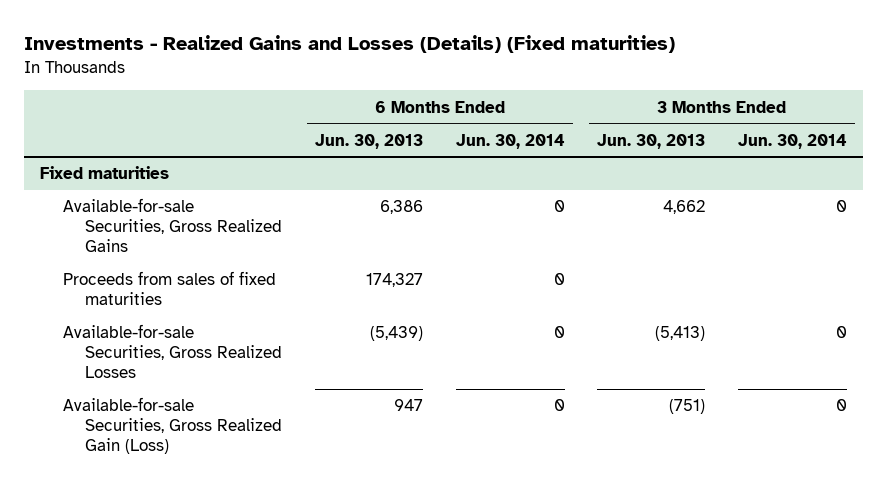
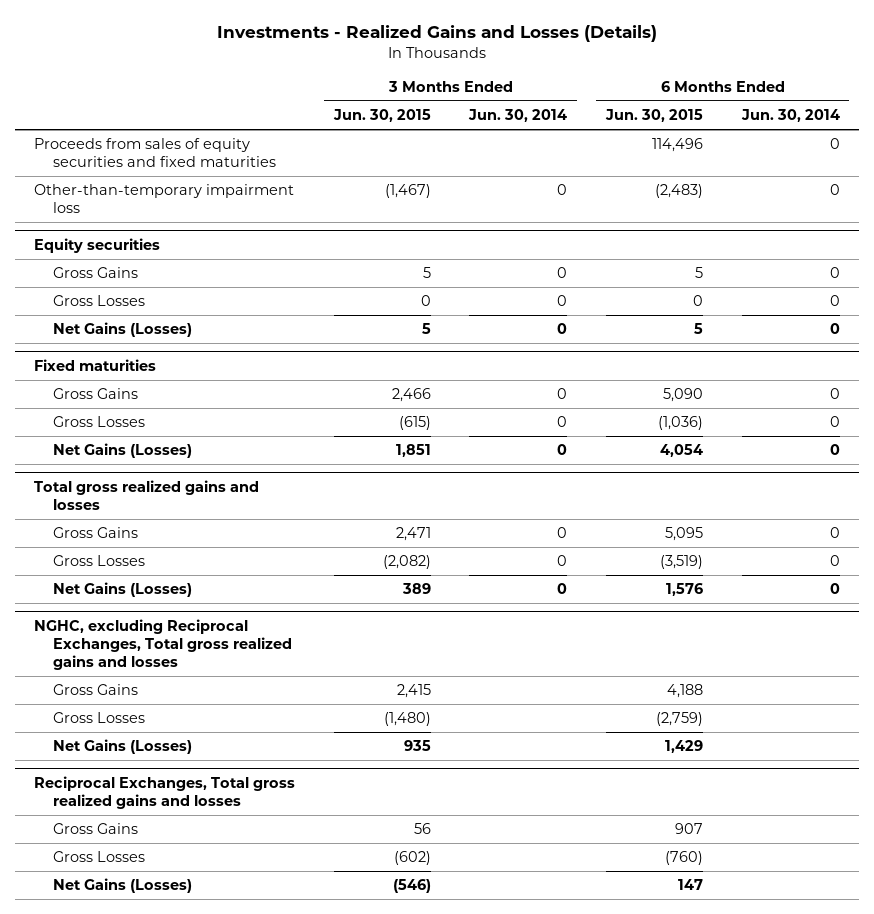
- Investments - Realized Gains and Losses (Details) (Fixed maturities)
+ Investments - Realized Gains and Losses (Details)
- | 6 Months Ended Jun. 30, 2013 | 6 Months Ended Jun. 30, 2014 | 3 Months Ended Jun. 30, 2013 | 3 Months Ended Jun. 30, 2014
+ | 3 Months Ended Jun. 30, 2015 | 3 Months Ended Jun. 30, 2014 | 6 Months Ended Jun. 30, 2015 | 6 Months Ended Jun. 30, 2014
+ Proceeds from sales of equity securities and fixed maturities | | | 114,496 | 0
+ Other-than-temporary impairment loss | (1,467) | 0 | (2,483) | 0
+ Equity securities
+ Gross Gains | 5 | 0 | 5 | 0
+ Gross Losses | 0 | 0 | 0 | 0
+ Net Gains (Losses) | 5 | 0 | 5 | 0
@ Fixed maturities
- Available-for-sale Securities, Gross Realized Gains | 6,386 | 0 | 4,662 | 0
- Proceeds from sales of fixed maturities | 174,327 | 0 | |
- Available-for-sale Securities, Gross Realized Losses | (5,439) | 0 | (5,413) | 0
- Available-for-sale Securities, Gross Realized Gain (Loss) | 947 | 0 | (751) | 0
+ Gross Gains | 2,466 | 0 | 5,090 | 0
+ Gross Losses | (615) | 0 | (1,036) | 0
+ Net Gains (Losses) | 1,851 | 0 | 4,054 | 0
+ Total gross realized gains and losses
+ Gross Gains | 2,471 | 0 | 5,095 | 0
+ Gross Losses | (2,082) | 0 | (3,519) | 0
+ Net Gains (Losses) | 389 | 0 | 1,576 | 0
+ NGHC, excluding Reciprocal Exchanges, Total gross realized gains and losses
+ Gross Gains | 2,415 | | 4,188 |
+ Gross Losses | (1,480) | | (2,759) |
+ Net Gains (Losses) | 935 | | 1,429 |
+ Reciprocal Exchanges, Total gross realized gains and losses
+ Gross Gains | 56 | | 907 |
+ Gross Losses | (602) | | (760) |
+ Net Gains (Losses) | (546) | | 147 |

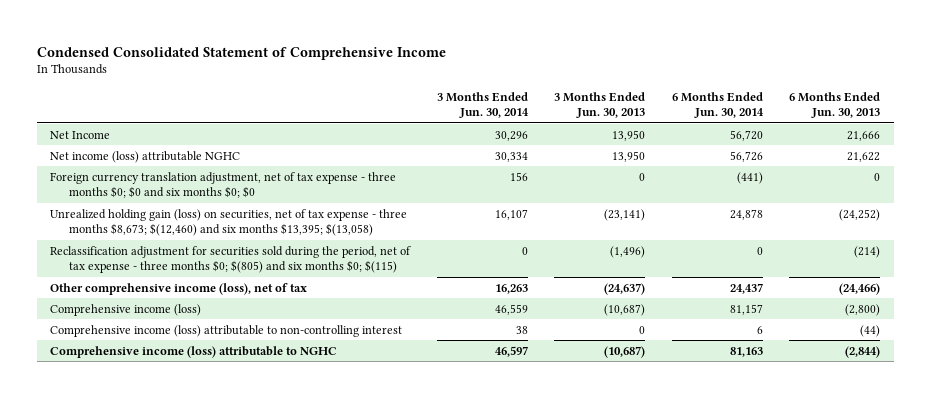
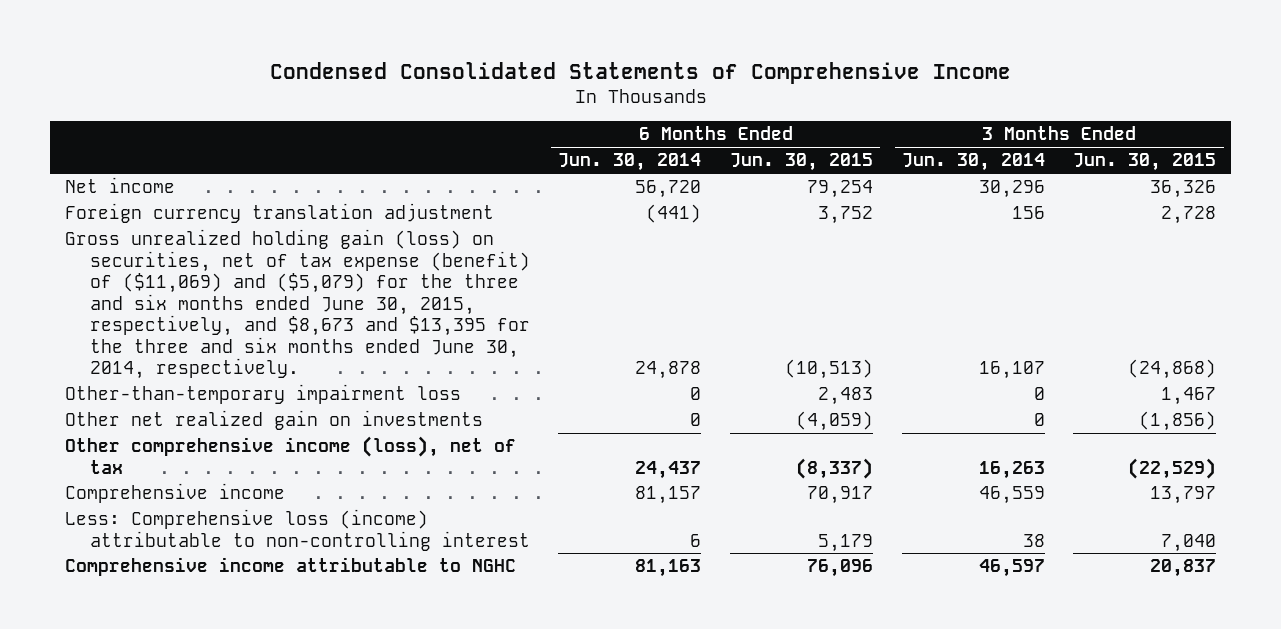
- Condensed Consolidated Statement of Comprehensive Income
+ Condensed Consolidated Statements of Comprehensive Income
- | 3 Months Ended Jun. 30, 2014 | 3 Months Ended Jun. 30, 2013 | 6 Months Ended Jun. 30, 2014 | 6 Months Ended Jun. 30, 2013
+ | 6 Months Ended Jun. 30, 2014 | 6 Months Ended Jun. 30, 2015 | 3 Months Ended Jun. 30, 2014 | 3 Months Ended Jun. 30, 2015
- Net Income | 30,296 | 13,950 | 56,720 | 21,666
- Net income (loss) attributable NGHC | 30,334 | 13,950 | 56,726 | 21,622
- Foreign currency translation adjustment, net of tax expense - three months $0; $0 and six months $0; $0 | 156 | 0 | (441) | 0
- Unrealized holding gain (loss) on securities, net of tax expense - three months $8,673; $(12,460) and six months $13,395; $(13,058) | 16,107 | (23,141) | 24,878 | (24,252)
- Reclassification adjustment for securities sold during the period, net of tax expense - three months $0; $(805) and six months $0; $(115) | 0 | (1,496) | 0 | (214)
+ Net income | 56,720 | 79,254 | 30,296 | 36,326
+ Foreign currency translation adjustment | (441) | 3,752 | 156 | 2,728
+ Gross unrealized holding gain (loss) on securities, net of tax expense (benefit) of ($11,069) and ($5,079) for the three and six months ended June 30, 2015, respectively, and $8,673 and $13,395 for the three and six months ended June 30, 2014, respectively. | 24,878 | (10,513) | 16,107 | (24,868)
+ Other-than-temporary impairment loss | 0 | 2,483 | 0 | 1,467
+ Other net realized gain on investments | 0 | (4,059) | 0 | (1,856)
- Comprehensive income (loss) | 46,559 | (10,687) | 81,157 | (2,800)
- Comprehensive income (loss) attributable to non-controlling interest | 38 | 0 | 6 | (44)
- Comprehensive income (loss) attributable to NGHC | 46,597 | (10,687) | 81,163 | (2,844)
+ Comprehensive income | 81,157 | 70,917 | 46,559 | 13,797
+ Less: Comprehensive loss (income) attributable to non-controlling interest | 6 | 5,179 | 38 | 7,040
+ Comprehensive income attributable to NGHC | 81,163 | 76,096 | 46,597 | 20,837

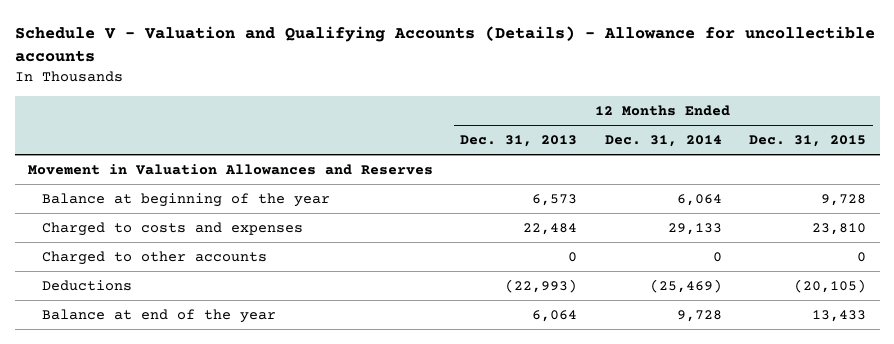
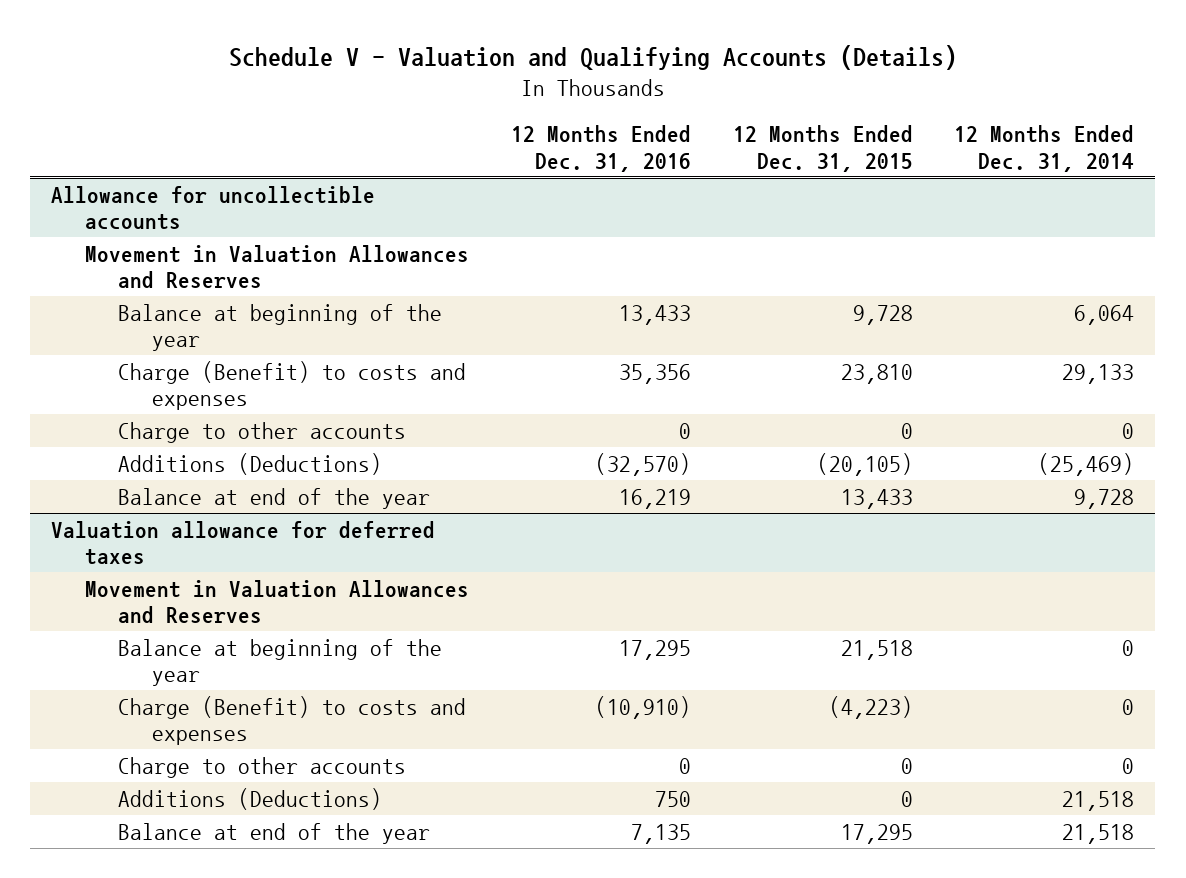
- Schedule V - Valuation and Qualifying Accounts (Details) - Allowance for uncollectible accounts
+ Schedule V - Valuation and Qualifying Accounts (Details)
- | 12 Months Ended Dec. 31, 2013 | 12 Months Ended Dec. 31, 2014 | 12 Months Ended Dec. 31, 2015
+ | 12 Months Ended Dec. 31, 2016 | 12 Months Ended Dec. 31, 2015 | 12 Months Ended Dec. 31, 2014
+ Allowance for uncollectible accounts
- Charged to costs and expenses | 22,484 | 29,133 | 23,810
- Charged to other accounts | 0 | 0 | 0
- Deductions | (22,993) | (25,469) | (20,105)
+ Charge (Benefit) to costs and expenses | 35,356 | 23,810 | 29,133
+ Charge to other accounts | 0 | 0 | 0
+ Additions (Deductions) | (32,570) | (20,105) | (25,469)
+ Valuation allowance for deferred taxes
+ Movement in Valuation Allowances and Reserves
+ Balance at beginning of the year | 17,295 | 21,518 | 0
+ Charge (Benefit) to costs and expenses | (10,910) | (4,223) | 0
+ Charge to other accounts | 0 | 0 | 0
+ Additions (Deductions) | 750 | 0 | 21,518
+ Balance at end of the year | 7,135 | 17,295 | 21,518

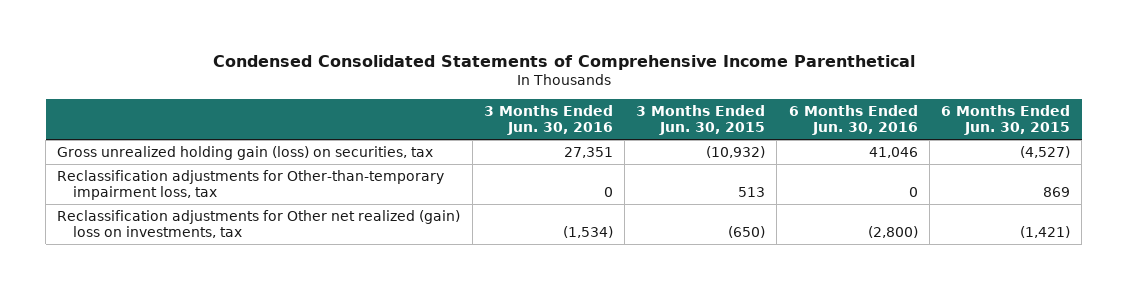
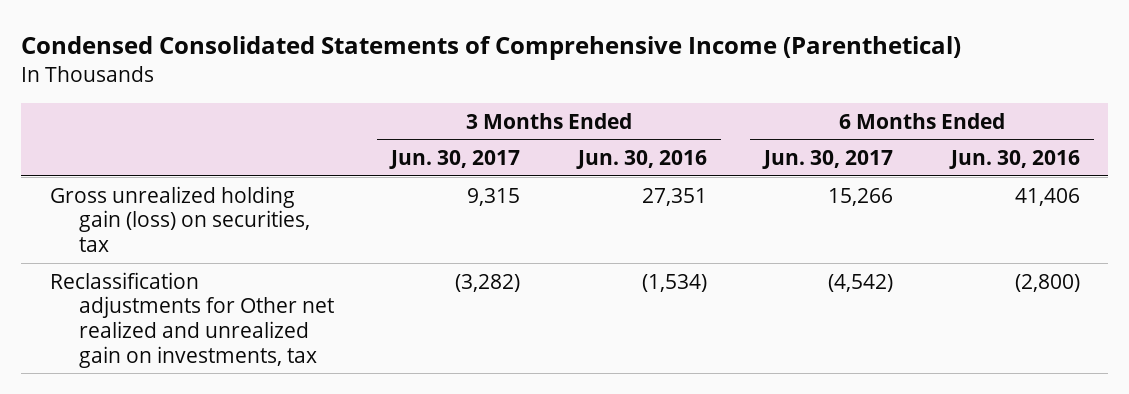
- Condensed Consolidated Statements of Comprehensive Income Parenthetical
+ Condensed Consolidated Statements of Comprehensive Income (Parenthetical)
- | 3 Months Ended Jun. 30, 2016 | 3 Months Ended Jun. 30, 2015 | 6 Months Ended Jun. 30, 2016 | 6 Months Ended Jun. 30, 2015
+ | 3 Months Ended Jun. 30, 2017 | 3 Months Ended Jun. 30, 2016 | 6 Months Ended Jun. 30, 2017 | 6 Months Ended Jun. 30, 2016
- Gross unrealized holding gain (loss) on securities, tax | 27,351 | (10,932) | 41,046 | (4,527)
- Reclassification adjustments for Other-than-temporary impairment loss, tax | 0 | 513 | 0 | 869
- Reclassification adjustments for Other net realized (gain) loss on investments, tax | (1,534) | (650) | (2,800) | (1,421)
+ Gross unrealized holding gain (loss) on securities, tax | 9,315 | 27,351 | 15,266 | 41,406
+ Reclassification adjustments for Other net realized and unrealized gain on investments, tax | (3,282) | (1,534) | (4,542) | (2,800)

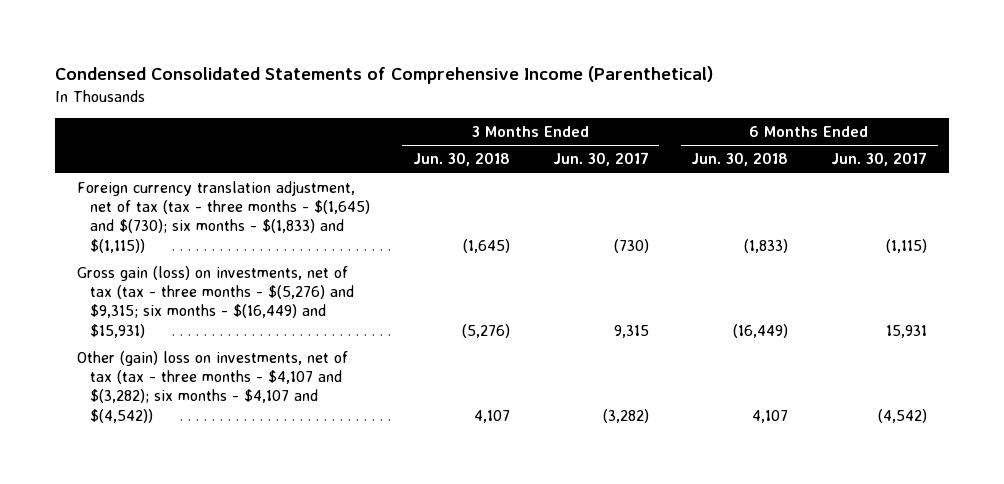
- | 3 Months Ended Jun. 30, 2017 | 3 Months Ended Jun. 30, 2016 | 6 Months Ended Jun. 30, 2017 | 6 Months Ended Jun. 30, 2016
+ | 3 Months Ended Jun. 30, 2018 | 3 Months Ended Jun. 30, 2017 | 6 Months Ended Jun. 30, 2018 | 6 Months Ended Jun. 30, 2017
- Gross unrealized holding gain (loss) on securities, tax | 9,315 | 27,351 | 15,266 | 41,406
- Reclassification adjustments for Other net realized and unrealized gain on investments, tax | (3,282) | (1,534) | (4,542) | (2,800)
+ Foreign currency translation adjustment, net of tax (tax - three months - $(1,645) and $(730); six months - $(1,833) and $(1,115)) | (1,645) | (730) | (1,833) | (1,115)
+ Gross gain (loss) on investments, net of tax (tax - three months - $(5,276) and $9,315; six months - $(16,449) and $15,931) | (5,276) | 9,315 | (16,449) | 15,931
+ Other (gain) loss on investments, net of tax (tax - three months - $4,107 and $(3,282); six months - $4,107 and $(4,542)) | 4,107 | (3,282) | 4,107 | (4,542)

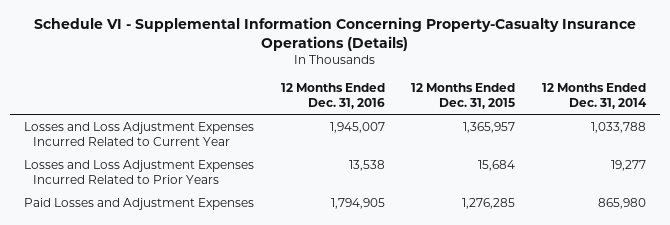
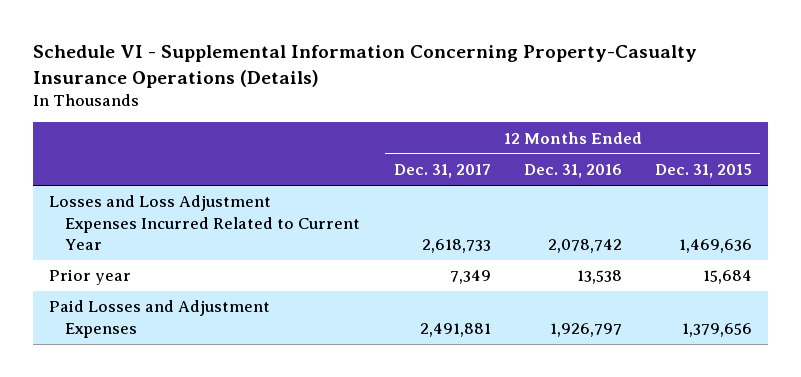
- | 12 Months Ended Dec. 31, 2016 | 12 Months Ended Dec. 31, 2015 | 12 Months Ended Dec. 31, 2014
+ | 12 Months Ended Dec. 31, 2017 | 12 Months Ended Dec. 31, 2016 | 12 Months Ended Dec. 31, 2015
- Losses and Loss Adjustment Expenses Incurred Related to Current Year | 1,945,007 | 1,365,957 | 1,033,788
- Losses and Loss Adjustment Expenses Incurred Related to Prior Years | 13,538 | 15,684 | 19,277
- Paid Losses and Adjustment Expenses | 1,794,905 | 1,276,285 | 865,980
+ Losses and Loss Adjustment Expenses Incurred Related to Current Year | 2,618,733 | 2,078,742 | 1,469,636
+ Prior year | 7,349 | 13,538 | 15,684
+ Paid Losses and Adjustment Expenses | 2,491,881 | 1,926,797 | 1,379,656

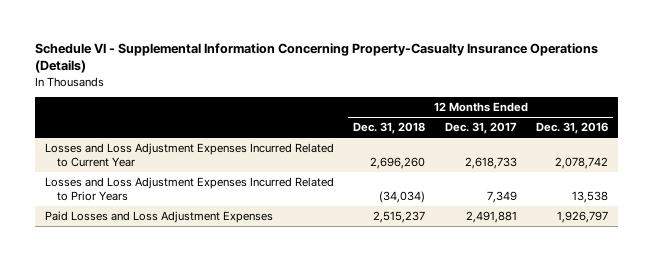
- | 12 Months Ended Dec. 31, 2017 | 12 Months Ended Dec. 31, 2016 | 12 Months Ended Dec. 31, 2015
+ | 12 Months Ended Dec. 31, 2018 | 12 Months Ended Dec. 31, 2017 | 12 Months Ended Dec. 31, 2016
- Prior year | 7,349 | 13,538 | 15,684
- Paid Losses and Adjustment Expenses | 2,491,881 | 1,926,797 | 1,379,656
+ Losses and Loss Adjustment Expenses Incurred Related to Prior Years | (34,034) | 7,349 | 13,538
+ Paid Losses and Loss Adjustment Expenses | 2,515,237 | 2,491,881 | 1,926,797

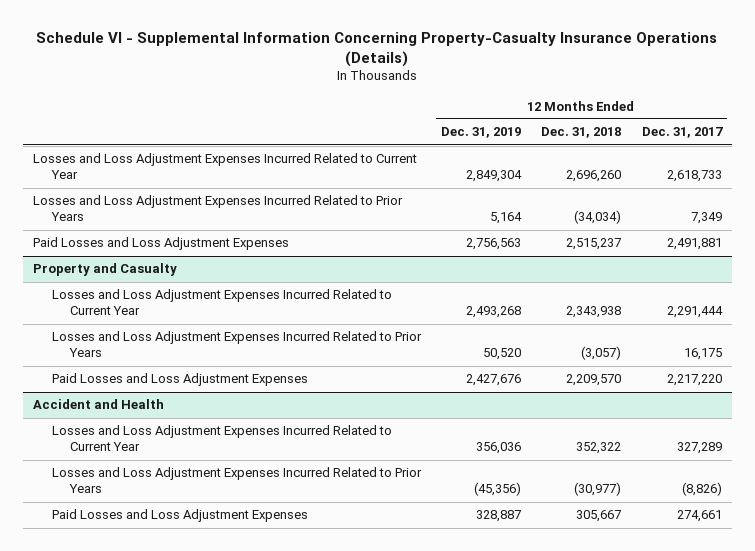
- | 12 Months Ended Dec. 31, 2018 | 12 Months Ended Dec. 31, 2017 | 12 Months Ended Dec. 31, 2016
+ | 12 Months Ended Dec. 31, 2019 | 12 Months Ended Dec. 31, 2018 | 12 Months Ended Dec. 31, 2017
+ Property and Casualty
+ Losses and Loss Adjustment Expenses Incurred Related to Current Year | 2,493,268 | 2,343,938 | 2,291,444
+ Losses and Loss Adjustment Expenses Incurred Related to Prior Years | 50,520 | (3,057) | 16,175
+ Paid Losses and Loss Adjustment Expenses | 2,427,676 | 2,209,570 | 2,217,220
+ Accident and Health
+ Losses and Loss Adjustment Expenses Incurred Related to Current Year | 356,036 | 352,322 | 327,289
+ Losses and Loss Adjustment Expenses Incurred Related to Prior Years | (45,356) | (30,977) | (8,826)
+ Paid Losses and Loss Adjustment Expenses | 328,887 | 305,667 | 274,661

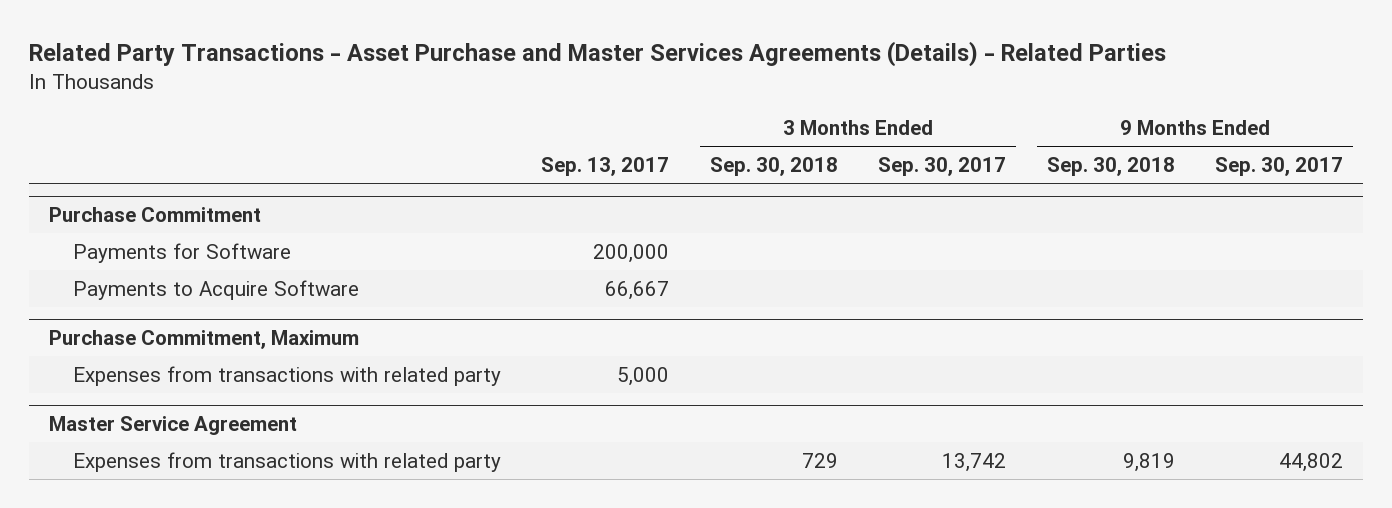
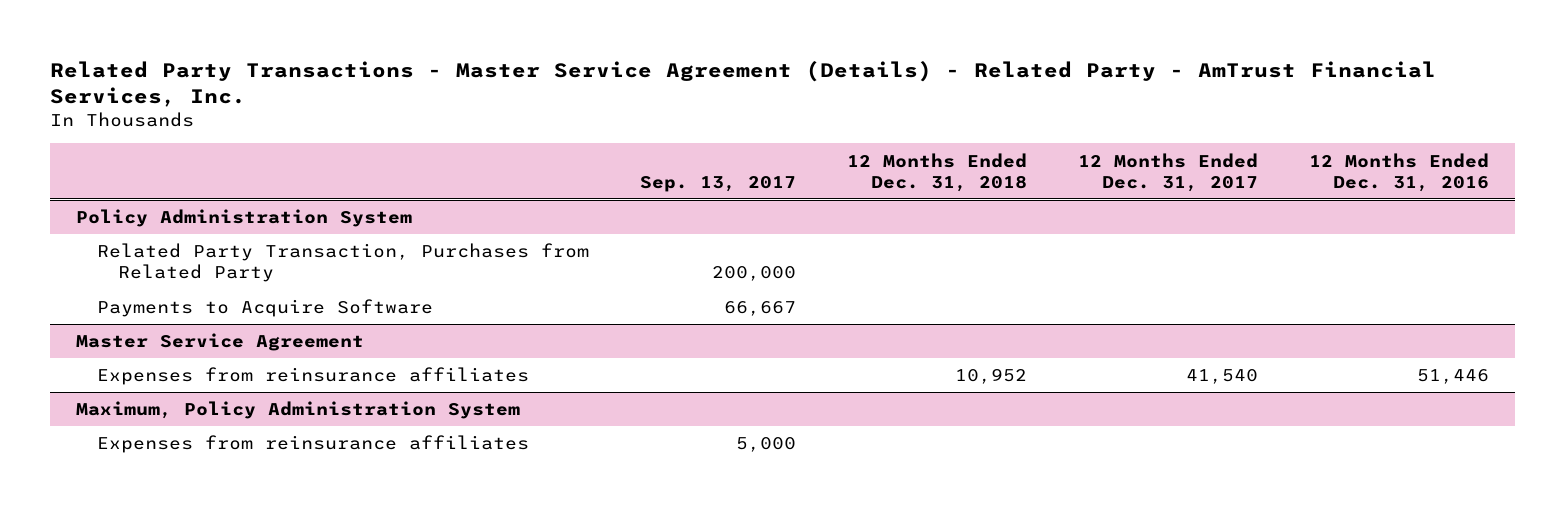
- Related Party Transactions - Asset Purchase and Master Services Agreements (Details) - Related Parties
+ Related Party Transactions - Master Service Agreement (Details) - Related Party - AmTrust Financial Services, Inc.
- | Sep. 13, 2017 | 3 Months Ended Sep. 30, 2018 | 3 Months Ended Sep. 30, 2017 | 9 Months Ended Sep. 30, 2018 | 9 Months Ended Sep. 30, 2017
+ | Sep. 13, 2017 | 12 Months Ended Dec. 31, 2018 | 12 Months Ended Dec. 31, 2017 | 12 Months Ended Dec. 31, 2016
- Purchase Commitment
- Payments for Software | 200,000 | | | |
+ Policy Administration System
+ Related Party Transaction, Purchases from Related Party | 200,000 | | |
- Purchase Commitment, Maximum
- Expenses from transactions with related party | 5,000 | | | |
@ Master Service Agreement
- Expenses from transactions with related party | | 729 | 13,742 | 9,819 | 44,802
+ Expenses from reinsurance affiliates | | 10,952 | 41,540 | 51,446
+ Maximum, Policy Administration System
+ Expenses from reinsurance affiliates | 5,000 | | |

